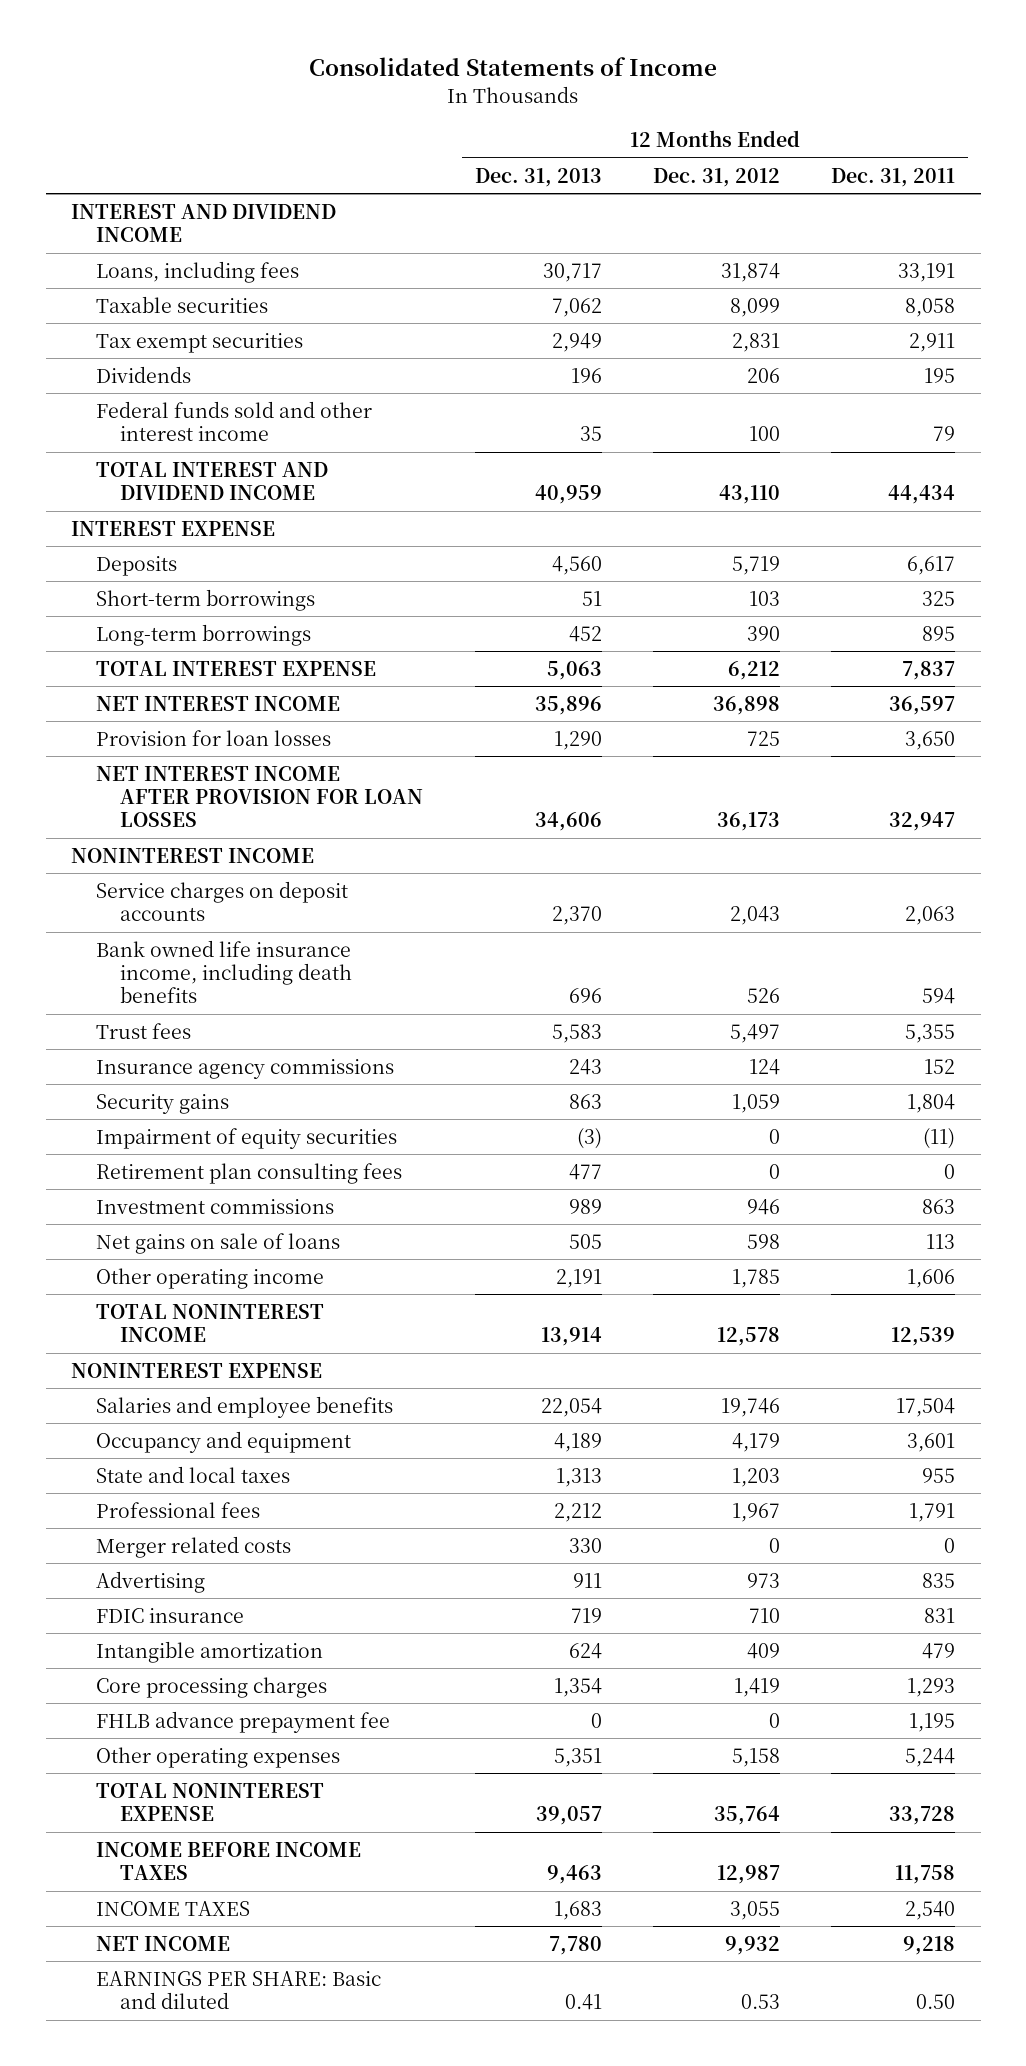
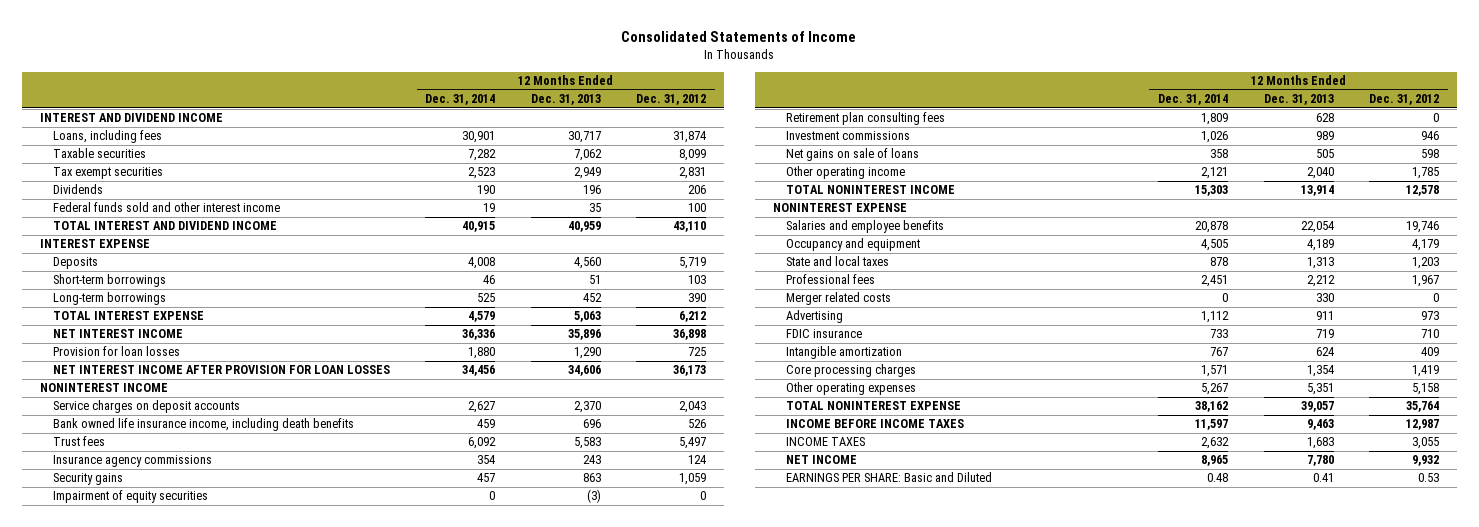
- | 12 Months Ended Dec. 31, 2013 | 12 Months Ended Dec. 31, 2012 | 12 Months Ended Dec. 31, 2011
+ | 12 Months Ended Dec. 31, 2014 | 12 Months Ended Dec. 31, 2013 | 12 Months Ended Dec. 31, 2012
- Retirement plan consulting fees | 477 | 0 | 0
+ Retirement plan consulting fees | 1,809 | 628 | 0
- Other operating income | 2,191 | 1,785 | 1,606
+ Other operating income | 2,121 | 2,040 | 1,785
- FHLB advance prepayment fee | 0 | 0 | 1,195
- EARNINGS PER SHARE: Basic and diluted | 0.41 | 0.53 | 0.50
+ EARNINGS PER SHARE: Basic and Diluted | 0.48 | 0.41 | 0.53

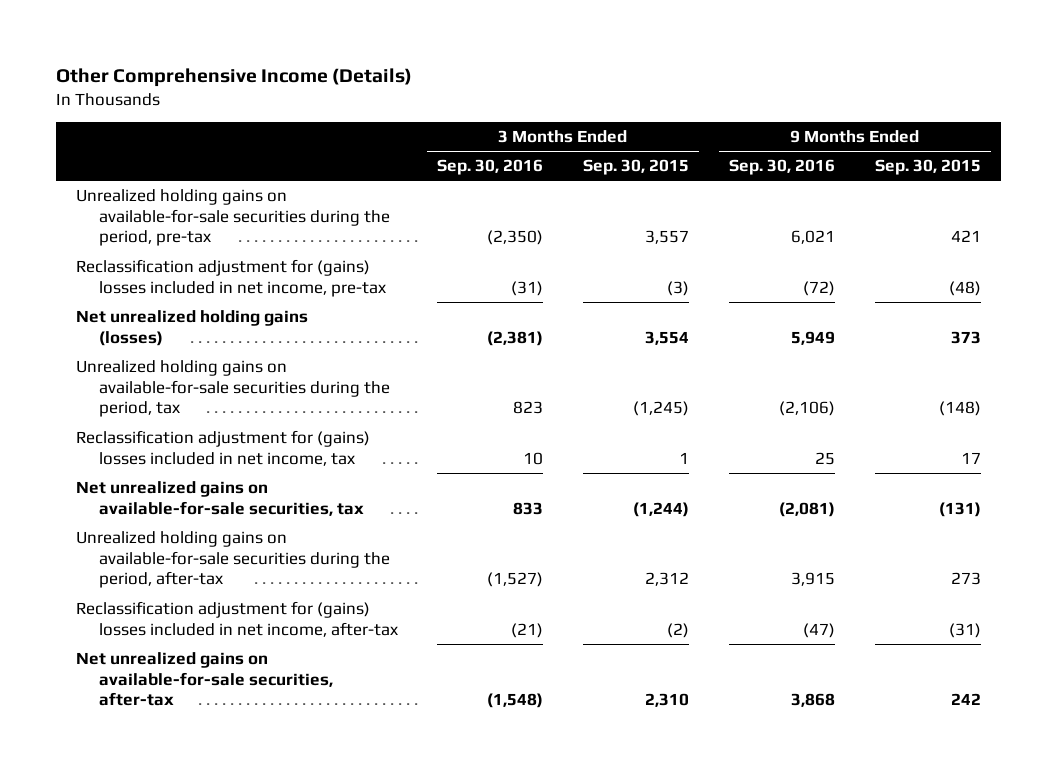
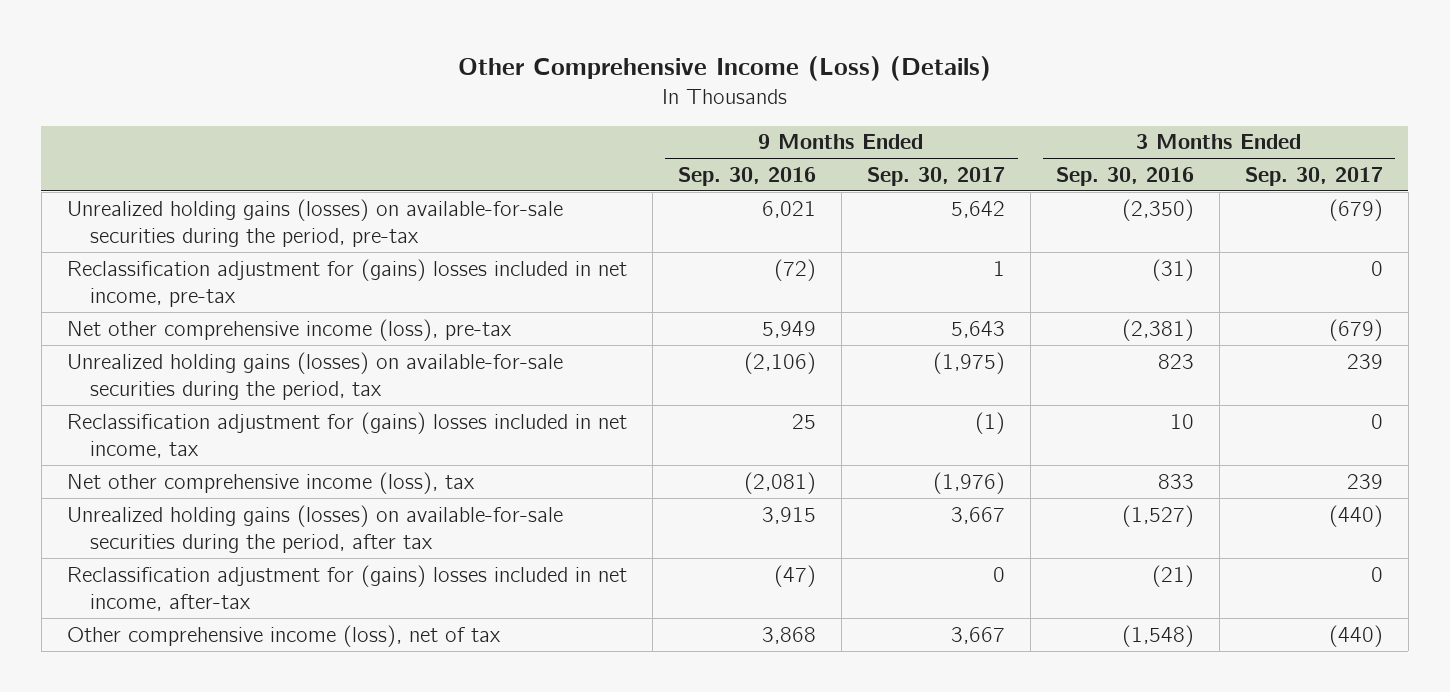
- Other Comprehensive Income (Details)
+ Other Comprehensive Income (Loss) (Details)
- | 3 Months Ended Sep. 30, 2016 | 3 Months Ended Sep. 30, 2015 | 9 Months Ended Sep. 30, 2016 | 9 Months Ended Sep. 30, 2015
+ | 9 Months Ended Sep. 30, 2016 | 9 Months Ended Sep. 30, 2017 | 3 Months Ended Sep. 30, 2016 | 3 Months Ended Sep. 30, 2017
- Unrealized holding gains on available-for-sale securities during the period, pre-tax | (2,350) | 3,557 | 6,021 | 421
+ Unrealized holding gains (losses) on available-for-sale securities during the period, pre-tax | 6,021 | 5,642 | (2,350) | (679)
- Net unrealized holding gains (losses) | (2,381) | 3,554 | 5,949 | 373
- Unrealized holding gains on available-for-sale securities during the period, tax | 823 | (1,245) | (2,106) | (148)
+ Net other comprehensive income (loss), pre-tax | 5,949 | 5,643 | (2,381) | (679)
+ Unrealized holding gains (losses) on available-for-sale securities during the period, tax | (2,106) | (1,975) | 823 | 239
- Net unrealized gains on available-for-sale securities, tax | 833 | (1,244) | (2,081) | (131)
- Unrealized holding gains on available-for-sale securities during the period, after-tax | (1,527) | 2,312 | 3,915 | 273
+ Net other comprehensive income (loss), tax | (2,081) | (1,976) | 833 | 239
+ Unrealized holding gains (losses) on available-for-sale securities during the period, after tax | 3,915 | 3,667 | (1,527) | (440)
- Net unrealized gains on available-for-sale securities, after-tax | (1,548) | 2,310 | 3,868 | 242
+ Other comprehensive income (loss), net of tax | 3,868 | 3,667 | (1,548) | (440)

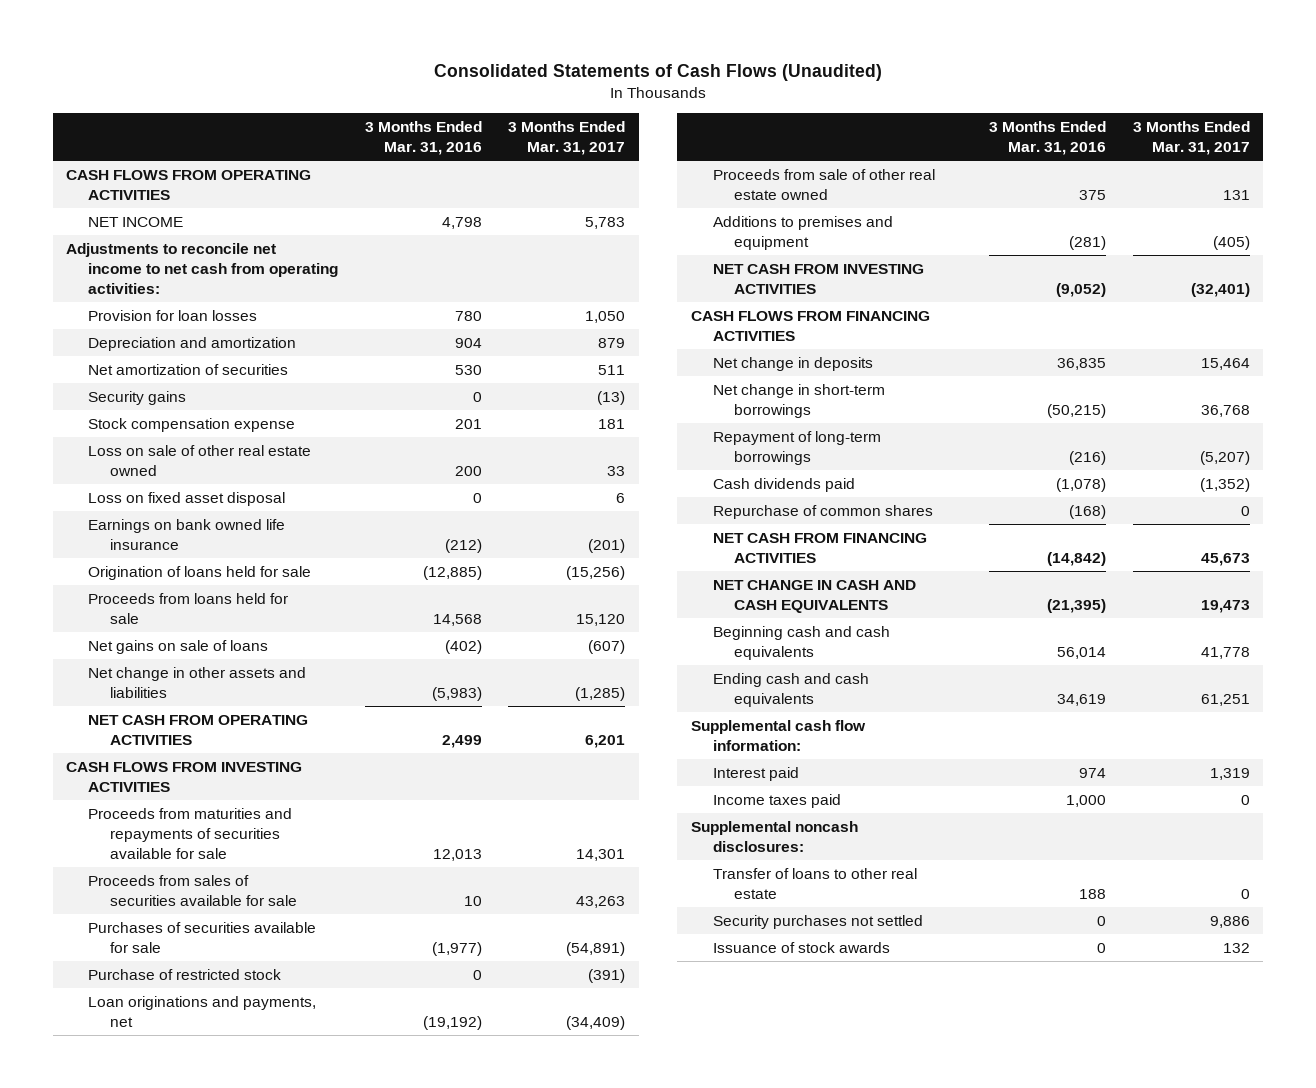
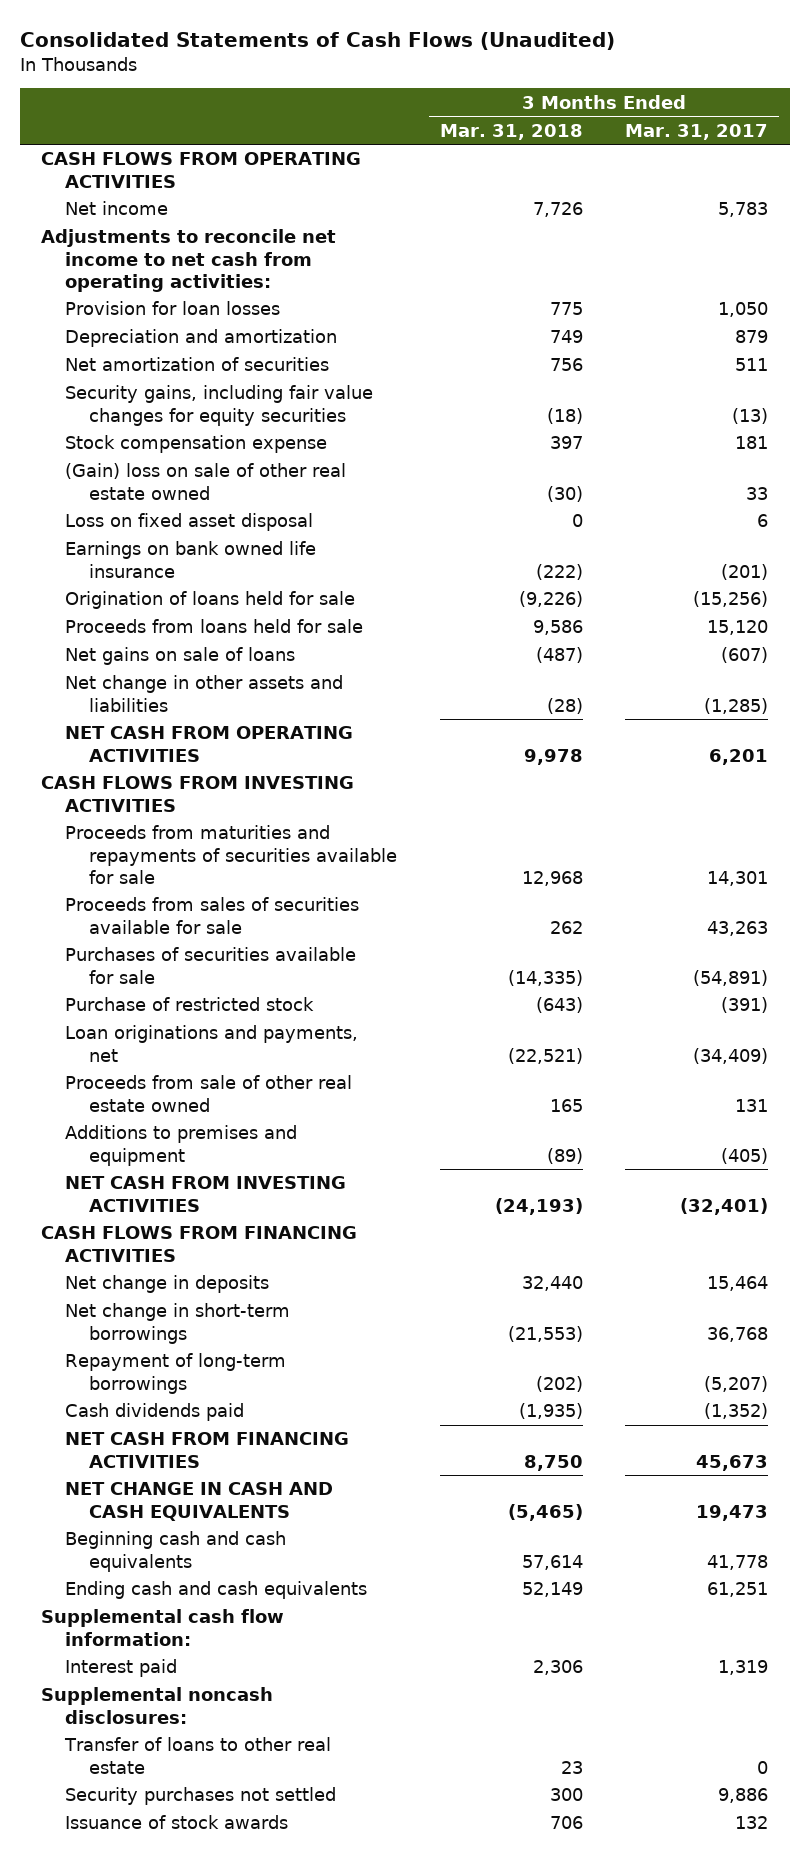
- | 3 Months Ended Mar. 31, 2016 | 3 Months Ended Mar. 31, 2017
+ | 3 Months Ended Mar. 31, 2018 | 3 Months Ended Mar. 31, 2017
- NET INCOME | 4,798 | 5,783
+ Net income | 7,726 | 5,783
- Security gains | 0 | (13)
+ Security gains, including fair value changes for equity securities | (18) | (13)
- Loss on sale of other real estate owned | 200 | 33
+ (Gain) loss on sale of other real estate owned | (30) | 33
- Repurchase of common shares | (168) | 0
- Income taxes paid | 1,000 | 0

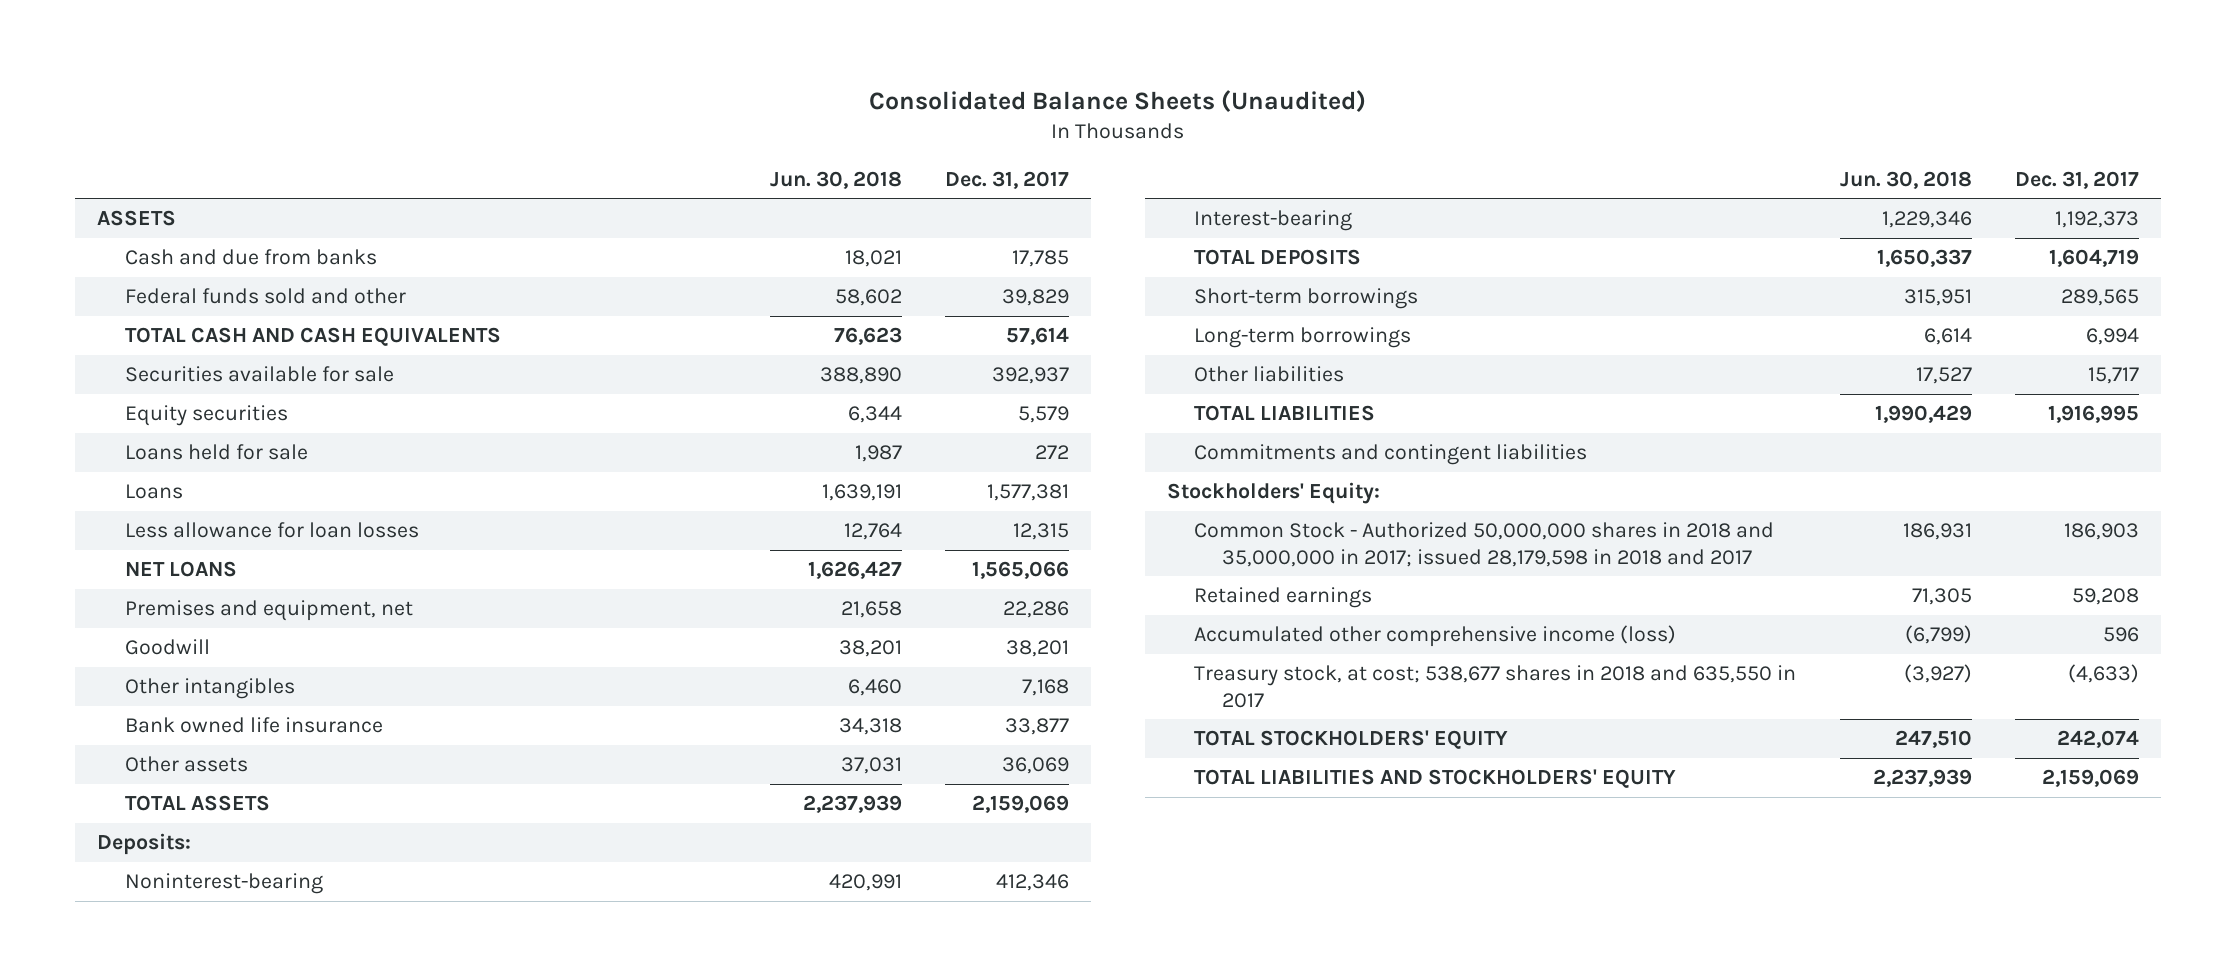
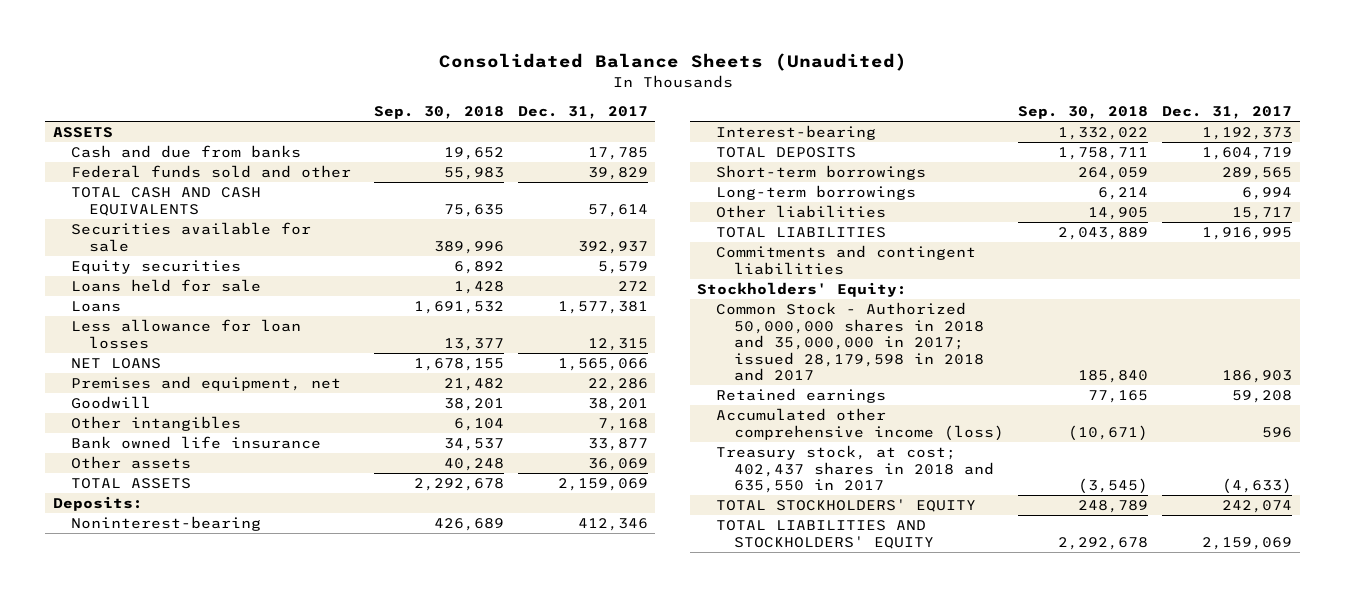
- | Jun. 30, 2018 | Dec. 31, 2017
+ | Sep. 30, 2018 | Dec. 31, 2017
- Treasury stock, at cost; 538,677 shares in 2018 and 635,550 in 2017 | (3,927) | (4,633)
+ Treasury stock, at cost; 402,437 shares in 2018 and 635,550 in 2017 | (3,545) | (4,633)

